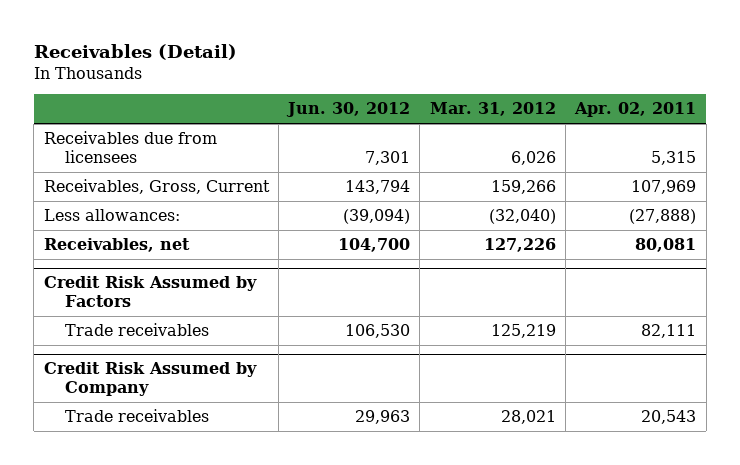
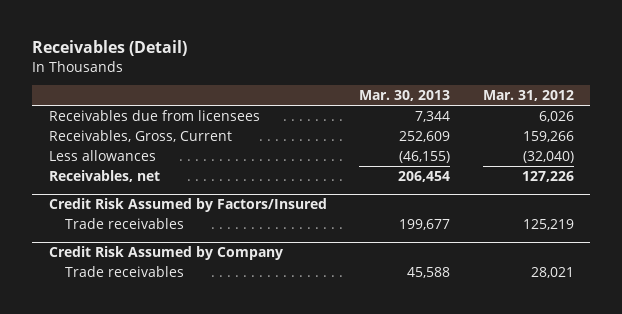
- | Jun. 30, 2012 | Mar. 31, 2012 | Apr. 02, 2011
+ | Mar. 30, 2013 | Mar. 31, 2012
- Less allowances: | (39,094) | (32,040) | (27,888)
+ Less allowances | (46,155) | (32,040)
- Credit Risk Assumed by Factors
+ Credit Risk Assumed by Factors/Insured

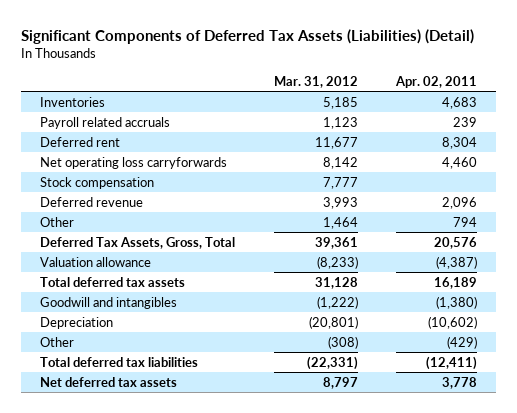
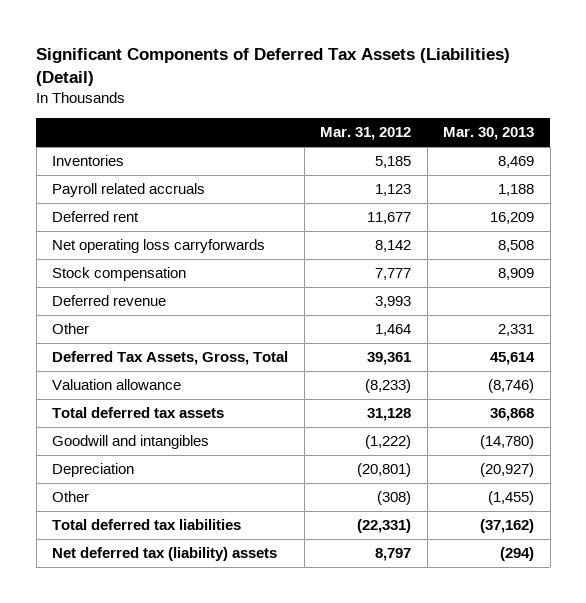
- | Mar. 31, 2012 | Apr. 02, 2011
+ | Mar. 31, 2012 | Mar. 30, 2013
- Net deferred tax assets | 8,797 | 3,778
+ Net deferred tax (liability) assets | 8,797 | (294)

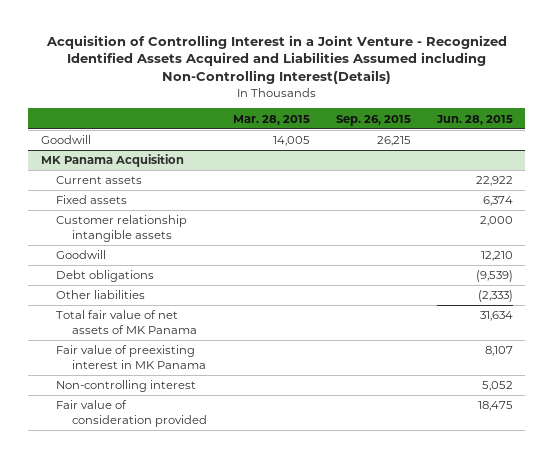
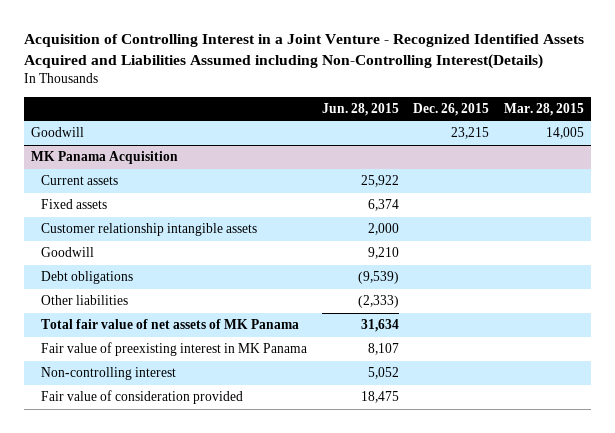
- | Mar. 28, 2015 | Sep. 26, 2015 | Jun. 28, 2015
+ | Jun. 28, 2015 | Dec. 26, 2015 | Mar. 28, 2015
@ MK Panama Acquisition
- Current assets | | | 22,922
+ Current assets | 25,922 | |
- Goodwill | | | 12,210
+ Goodwill | 9,210 | |

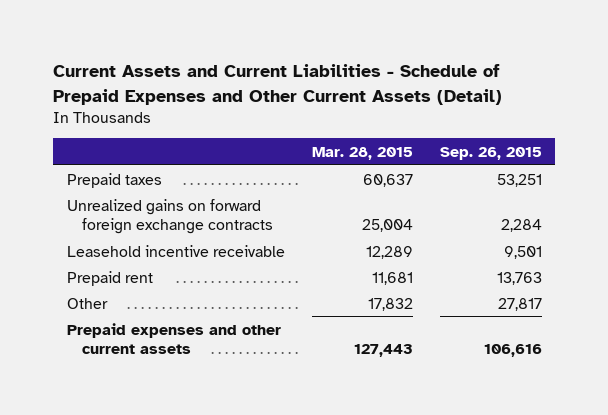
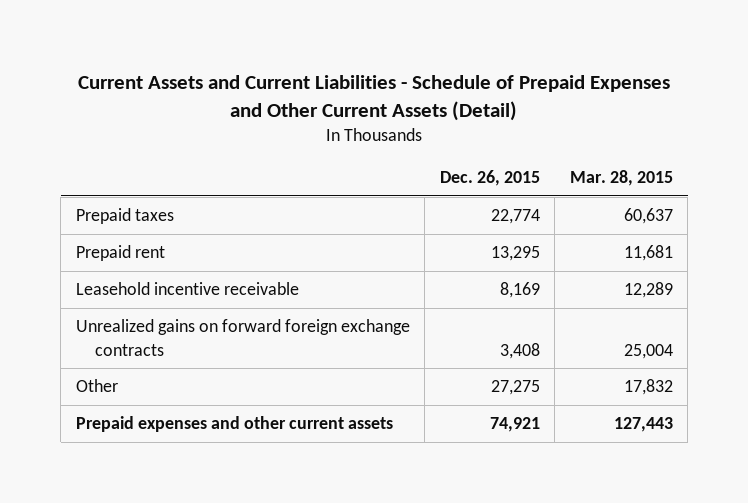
- | Mar. 28, 2015 | Sep. 26, 2015
+ | Dec. 26, 2015 | Mar. 28, 2015
moved down: Leasehold incentive receivable | 8,169 | 12,289
moved down: Unrealized gains on forward foreign exchange contracts | 3,408 | 25,004

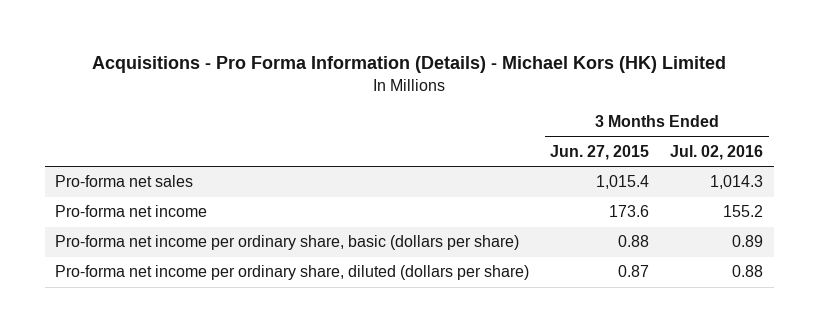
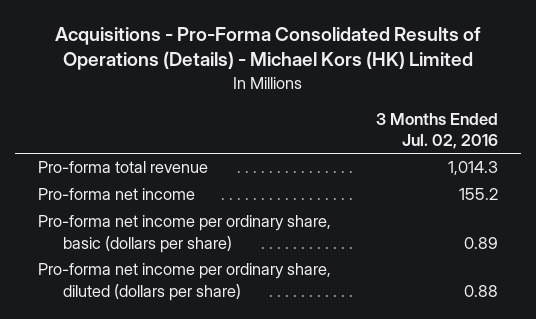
- Acquisitions - Pro Forma Information (Details) - Michael Kors (HK) Limited
+ Acquisitions - Pro-Forma Consolidated Results of Operations (Details) - Michael Kors (HK) Limited
- | 3 Months Ended Jun. 27, 2015 | 3 Months Ended Jul. 02, 2016
+ | 3 Months Ended Jul. 02, 2016
- Pro-forma net sales | 1,015.4 | 1,014.3
+ Pro-forma total revenue | 1,014.3

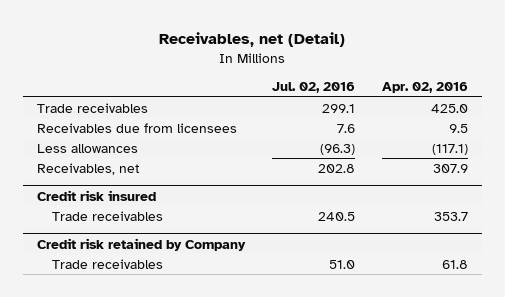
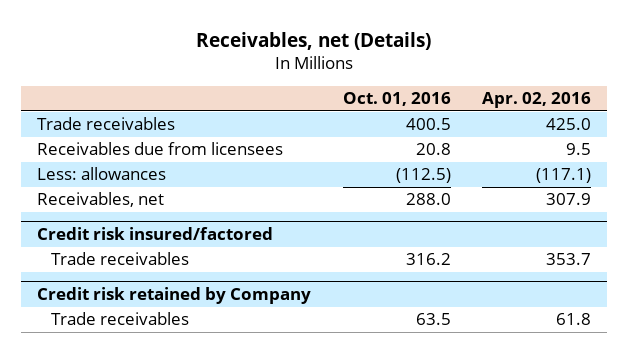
- Receivables, net (Detail)
+ Receivables, net (Details)
- | Jul. 02, 2016 | Apr. 02, 2016
+ | Oct. 01, 2016 | Apr. 02, 2016
- Less allowances | (96.3) | (117.1)
+ Less: allowances | (112.5) | (117.1)
- Credit risk insured
+ Credit risk insured/factored

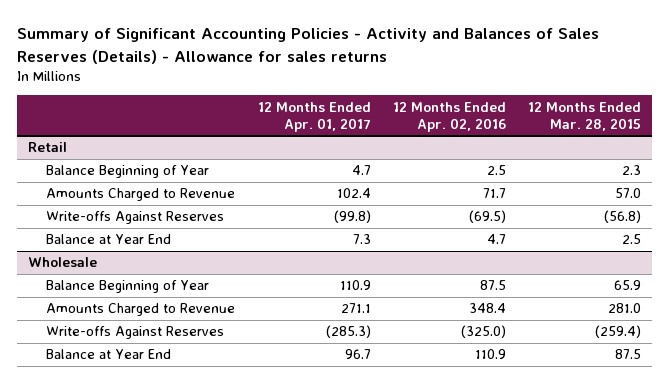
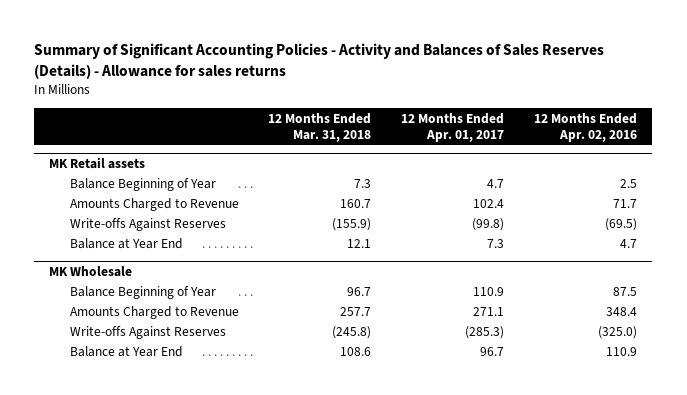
- | 12 Months Ended Apr. 01, 2017 | 12 Months Ended Apr. 02, 2016 | 12 Months Ended Mar. 28, 2015
+ | 12 Months Ended Mar. 31, 2018 | 12 Months Ended Apr. 01, 2017 | 12 Months Ended Apr. 02, 2016
- Retail
+ MK Retail assets
- Wholesale
+ MK Wholesale

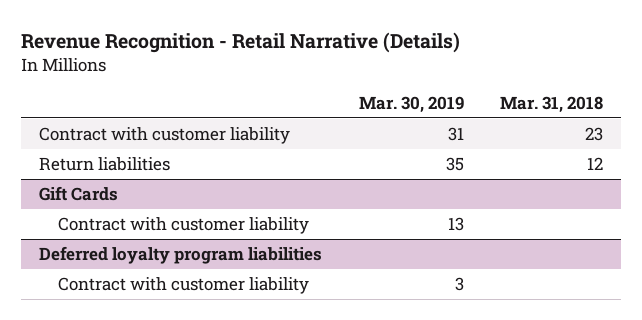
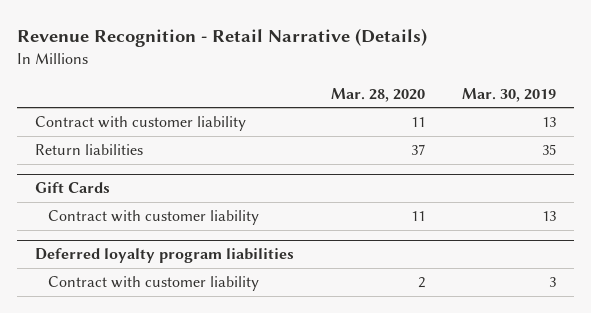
- | Mar. 30, 2019 | Mar. 31, 2018
+ | Mar. 28, 2020 | Mar. 30, 2019
- Contract with customer liability | 31 | 23
+ Contract with customer liability | 11 | 13

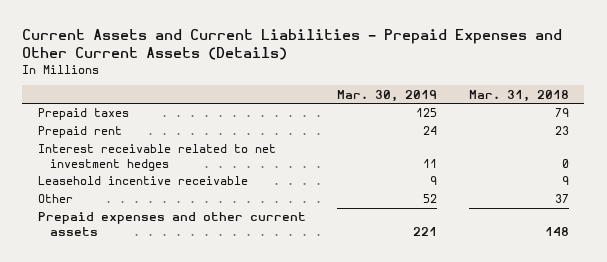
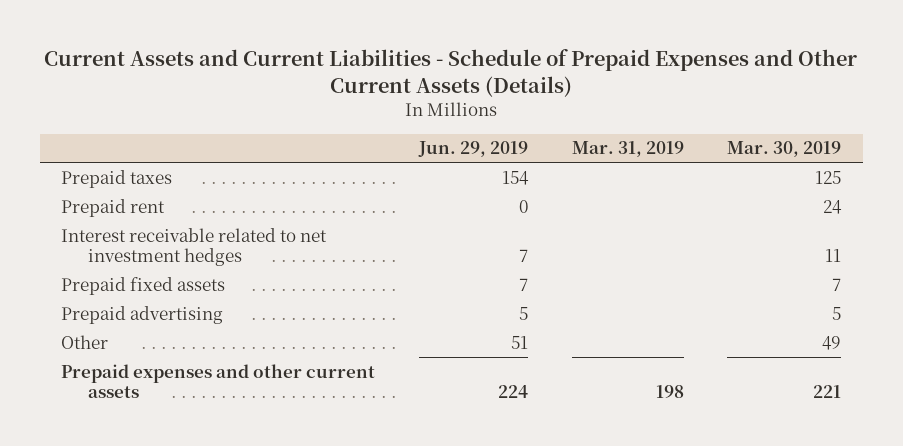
- Current Assets and Current Liabilities - Prepaid Expenses and Other Current Assets (Details)
+ Current Assets and Current Liabilities - Schedule of Prepaid Expenses and Other Current Assets (Details)
- | Mar. 30, 2019 | Mar. 31, 2018
+ | Jun. 29, 2019 | Mar. 31, 2019 | Mar. 30, 2019
- Leasehold incentive receivable | 9 | 9
- Other | 52 | 37
+ Prepaid fixed assets | 7 | | 7
+ Prepaid advertising | 5 | | 5
+ Other | 51 | | 49

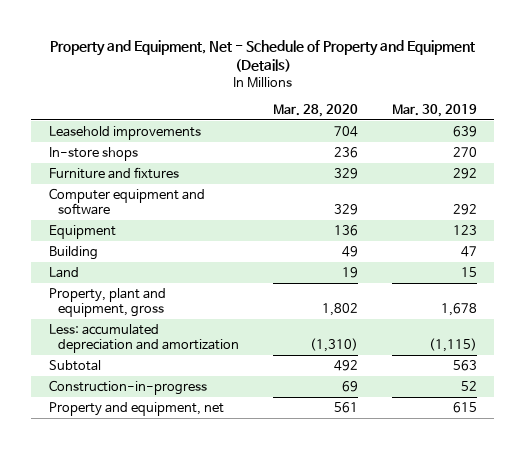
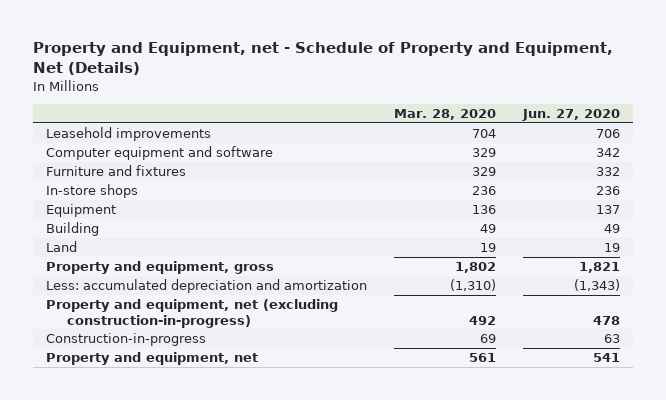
- Property and Equipment, Net - Schedule of Property and Equipment (Details)
+ Property and Equipment, net - Schedule of Property and Equipment, Net (Details)
- | Mar. 28, 2020 | Mar. 30, 2019
+ | Mar. 28, 2020 | Jun. 27, 2020
moved down: Furniture and fixtures | 329 | 332
moved down: In-store shops | 236 | 236
- Property, plant and equipment, gross | 1,802 | 1,678
+ Property and equipment, gross | 1,802 | 1,821
- Subtotal | 492 | 563
+ Property and equipment, net (excluding construction-in-progress) | 492 | 478

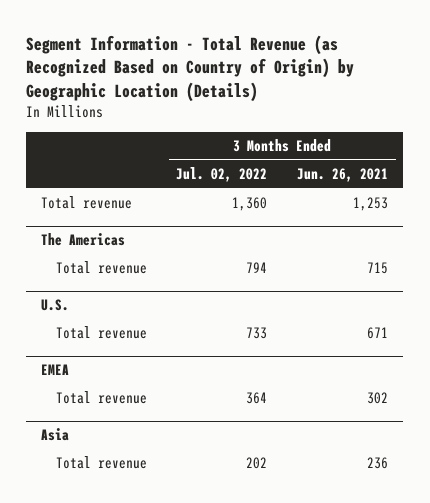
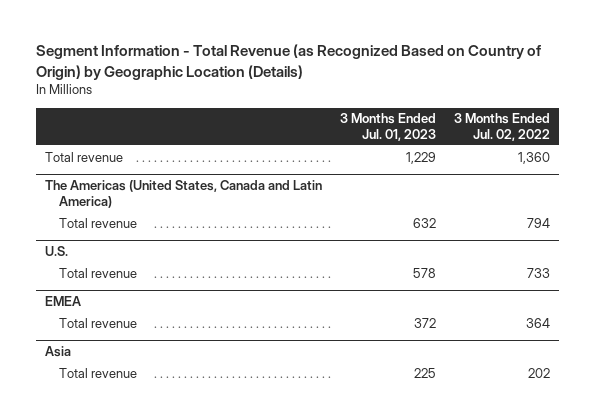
- | 3 Months Ended Jul. 02, 2022 | 3 Months Ended Jun. 26, 2021
+ | 3 Months Ended Jul. 01, 2023 | 3 Months Ended Jul. 02, 2022
- The Americas
+ The Americas (United States, Canada and Latin America)

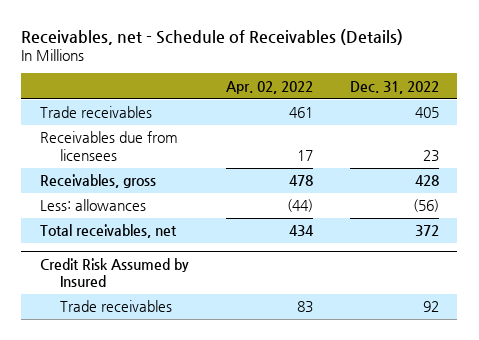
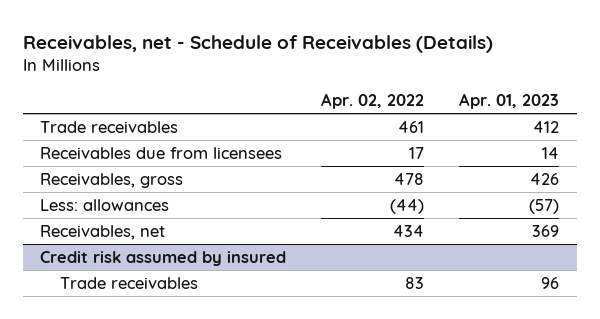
- | Apr. 02, 2022 | Dec. 31, 2022
+ | Apr. 02, 2022 | Apr. 01, 2023
- Total receivables, net | 434 | 372
- Credit Risk Assumed by Insured
+ Receivables, net | 434 | 369
+ Credit risk assumed by insured

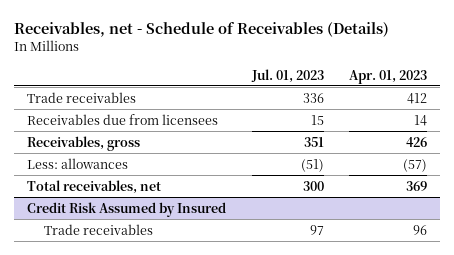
- | Apr. 02, 2022 | Apr. 01, 2023
+ | Jul. 01, 2023 | Apr. 01, 2023
- Receivables, net | 434 | 369
- Credit risk assumed by insured
+ Total receivables, net | 300 | 369
+ Credit Risk Assumed by Insured

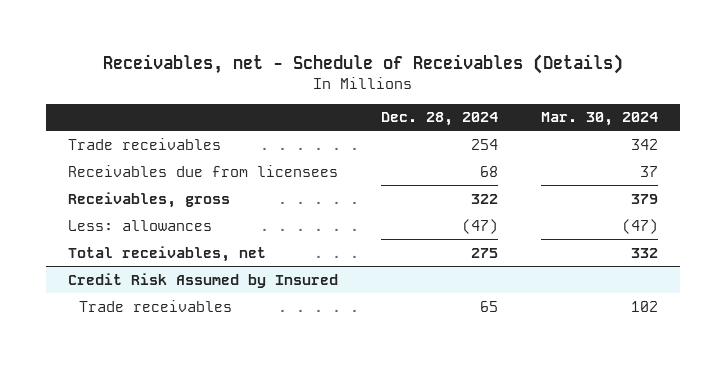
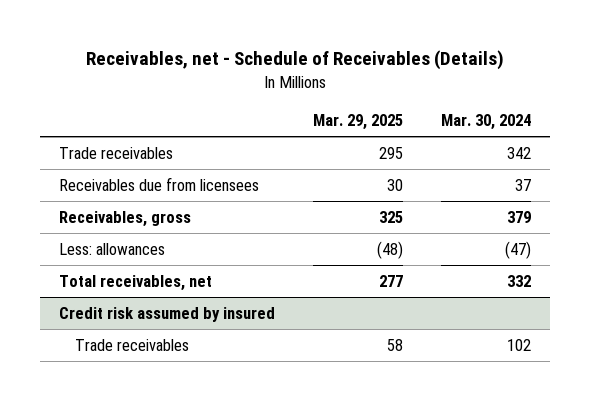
- | Dec. 28, 2024 | Mar. 30, 2024
+ | Mar. 29, 2025 | Mar. 30, 2024
- Credit Risk Assumed by Insured
+ Credit risk assumed by insured

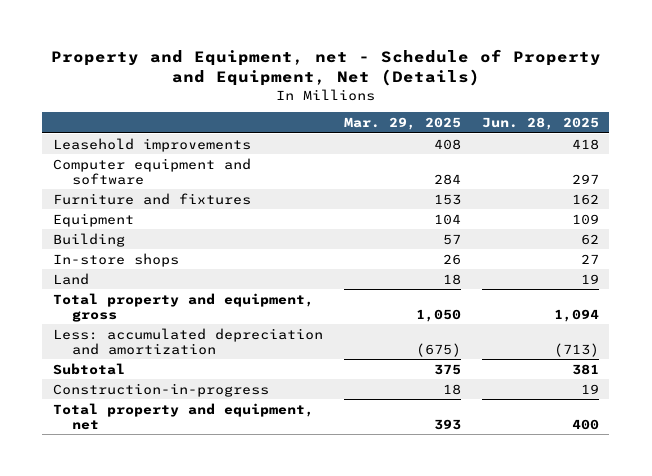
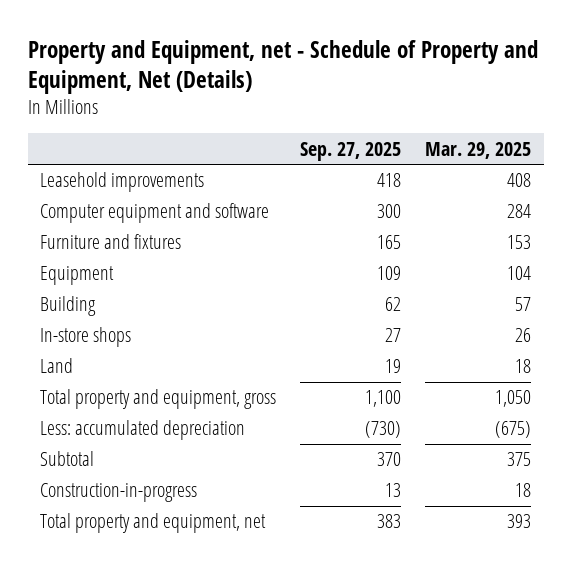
- | Mar. 29, 2025 | Jun. 28, 2025
+ | Sep. 27, 2025 | Mar. 29, 2025
- Less: accumulated depreciation and amortization | (675) | (713)
+ Less: accumulated depreciation | (730) | (675)

